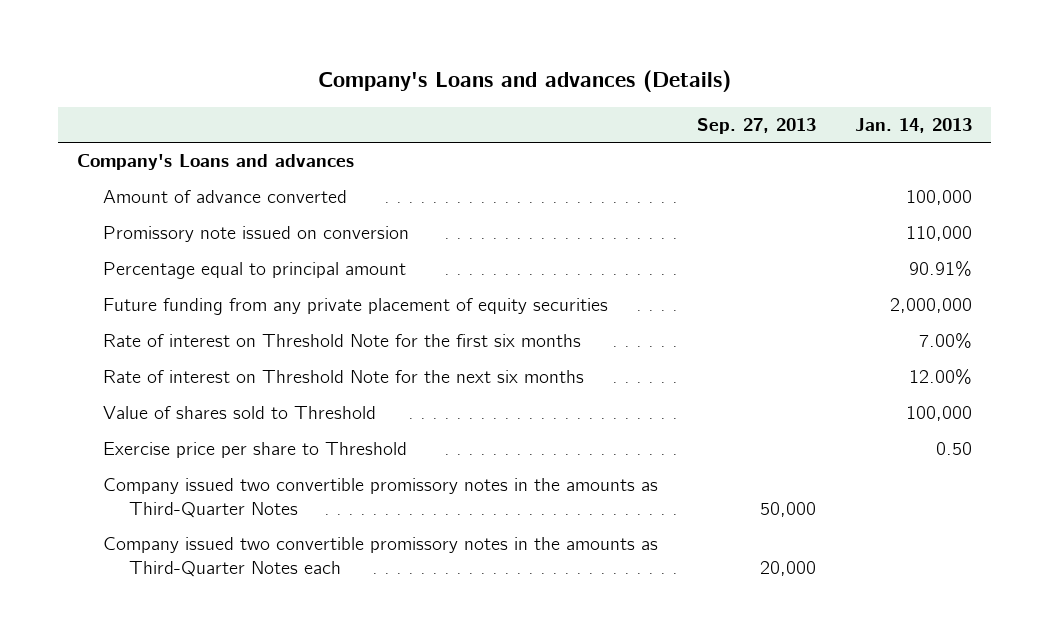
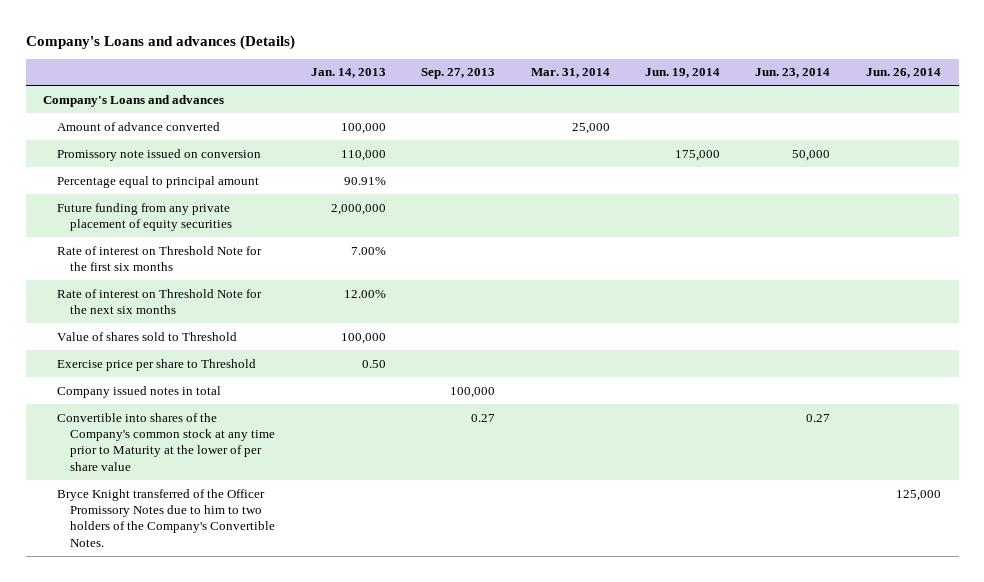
- | Sep. 27, 2013 | Jan. 14, 2013
+ | Jan. 14, 2013 | Sep. 27, 2013 | Mar. 31, 2014 | Jun. 19, 2014 | Jun. 23, 2014 | Jun. 26, 2014
- Company issued two convertible promissory notes in the amounts as Third-Quarter Notes | 50,000 |
- Company issued two convertible promissory notes in the amounts as Third-Quarter Notes each | 20,000 |
+ Company issued notes in total | | 100,000 | | | |
+ Convertible into shares of the Company's common stock at any time prior to Maturity at the lower of per share value | | 0.27 | | | 0.27 |
+ Bryce Knight transferred of the Officer Promissory Notes due to him to two holders of the Company's Convertible Notes. | | | | | | 125,000

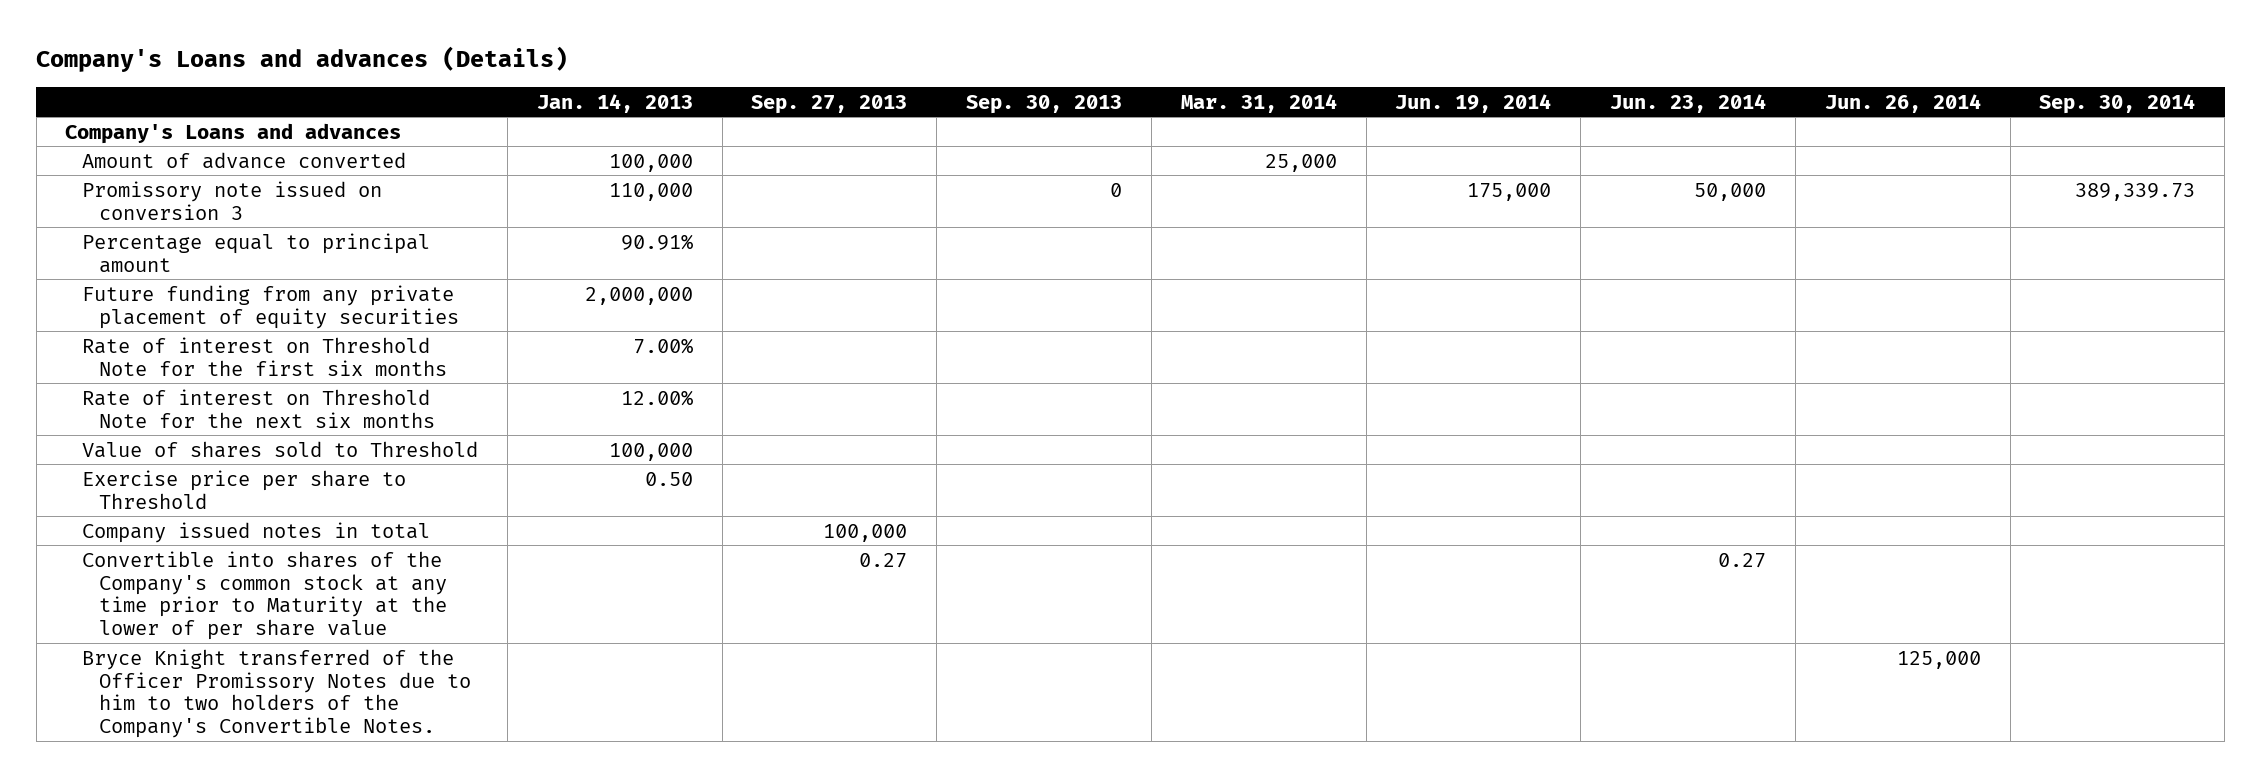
- | Jan. 14, 2013 | Sep. 27, 2013 | Mar. 31, 2014 | Jun. 19, 2014 | Jun. 23, 2014 | Jun. 26, 2014
+ | Jan. 14, 2013 | Sep. 27, 2013 | Sep. 30, 2013 | Mar. 31, 2014 | Jun. 19, 2014 | Jun. 23, 2014 | Jun. 26, 2014 | Sep. 30, 2014
- Promissory note issued on conversion | 110,000 | | | 175,000 | 50,000 |
+ Promissory note issued on conversion 3 | 110,000 | | 0 | | 175,000 | 50,000 | | 389,339.73

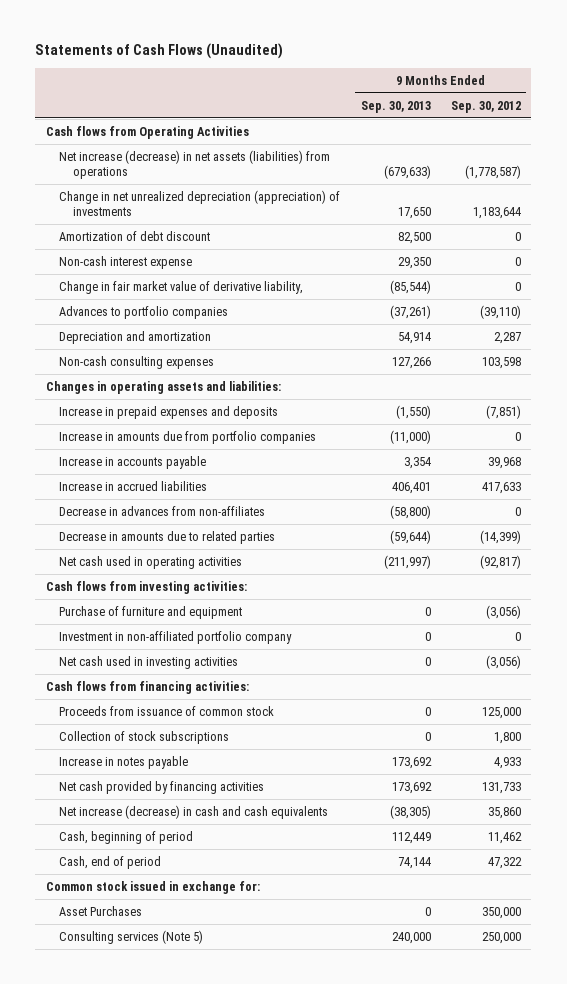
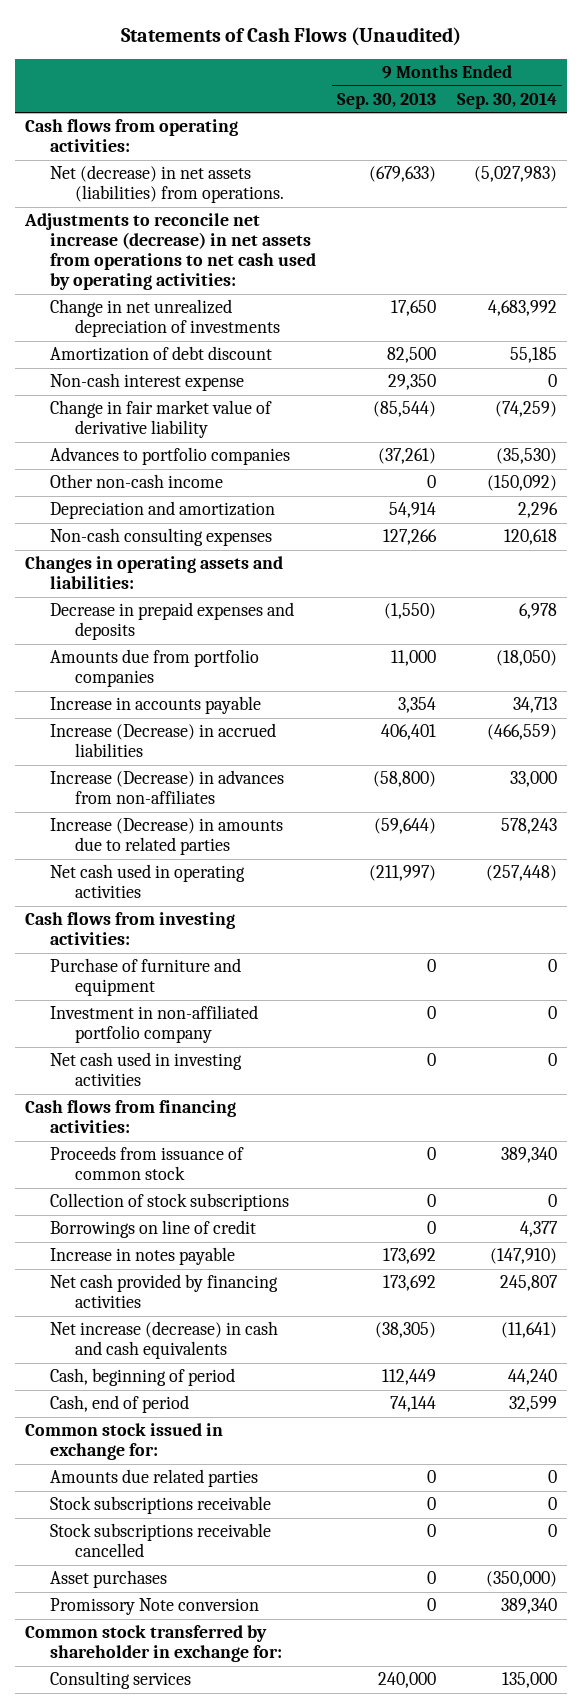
- | 9 Months Ended Sep. 30, 2013 | 9 Months Ended Sep. 30, 2012
+ | 9 Months Ended Sep. 30, 2013 | 9 Months Ended Sep. 30, 2014
- Cash flows from Operating Activities
- Net increase (decrease) in net assets (liabilities) from operations | (679,633) | (1,778,587)
- Change in net unrealized depreciation (appreciation) of investments | 17,650 | 1,183,644
+ Cash flows from operating activities:
+ Net (decrease) in net assets (liabilities) from operations. | (679,633) | (5,027,983)
+ Adjustments to reconcile net increase (decrease) in net assets from operations to net cash used by operating activities:
+ Change in net unrealized depreciation of investments | 17,650 | 4,683,992
- Change in fair market value of derivative liability, | (85,544) | 0
+ Change in fair market value of derivative liability | (85,544) | (74,259)
+ Other non-cash income | 0 | (150,092)
- Increase in prepaid expenses and deposits | (1,550) | (7,851)
- Increase in amounts due from portfolio companies | (11,000) | 0
+ Decrease in prepaid expenses and deposits | (1,550) | 6,978
+ Amounts due from portfolio companies | 11,000 | (18,050)
- Increase in accrued liabilities | 406,401 | 417,633
- Decrease in advances from non-affiliates | (58,800) | 0
- Decrease in amounts due to related parties | (59,644) | (14,399)
+ Increase (Decrease) in accrued liabilities | 406,401 | (466,559)
+ Increase (Decrease) in advances from non-affiliates | (58,800) | 33,000
+ Increase (Decrease) in amounts due to related parties | (59,644) | 578,243
+ Borrowings on line of credit | 0 | 4,377
- Asset Purchases | 0 | 350,000
- Consulting services (Note 5) | 240,000 | 250,000
+ Amounts due related parties | 0 | 0
+ Stock subscriptions receivable | 0 | 0
+ Stock subscriptions receivable cancelled | 0 | 0
+ Asset purchases | 0 | (350,000)
+ Promissory Note conversion | 0 | 389,340
+ Common stock transferred by shareholder in exchange for:
+ Consulting services | 240,000 | 135,000

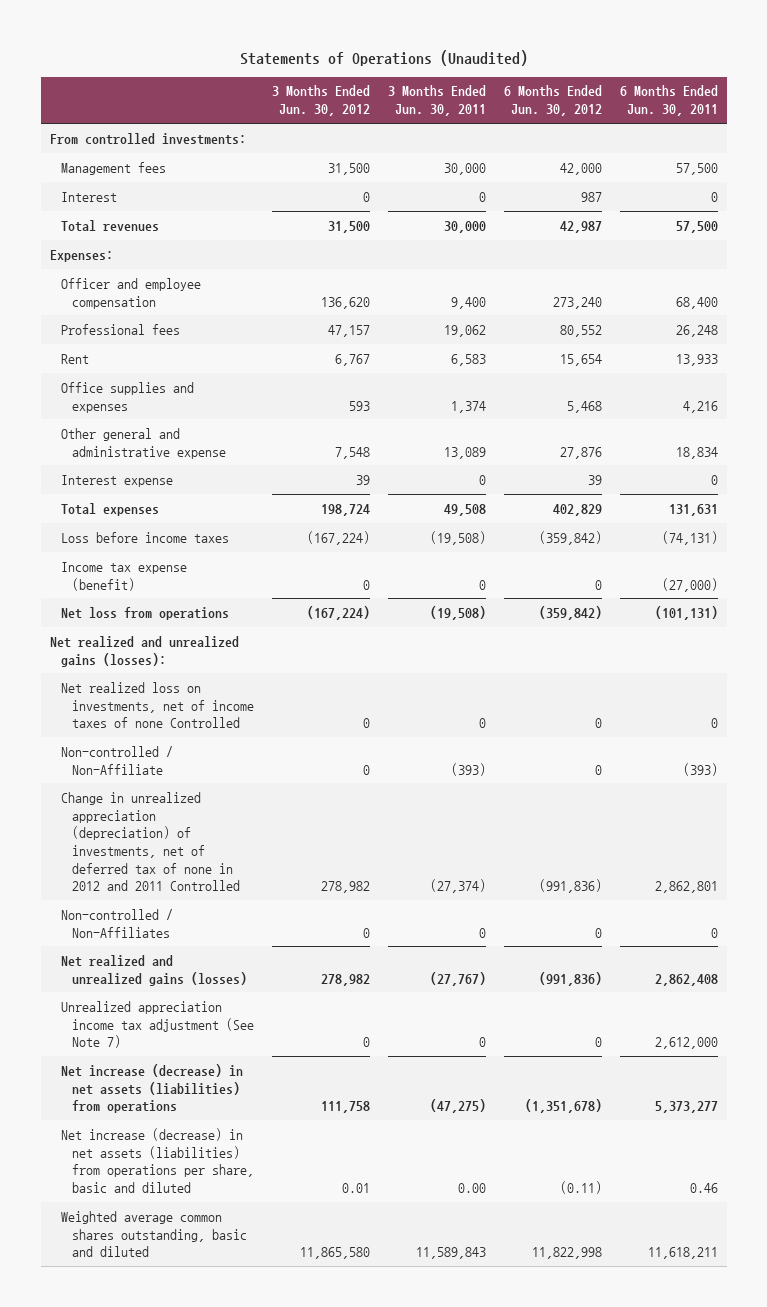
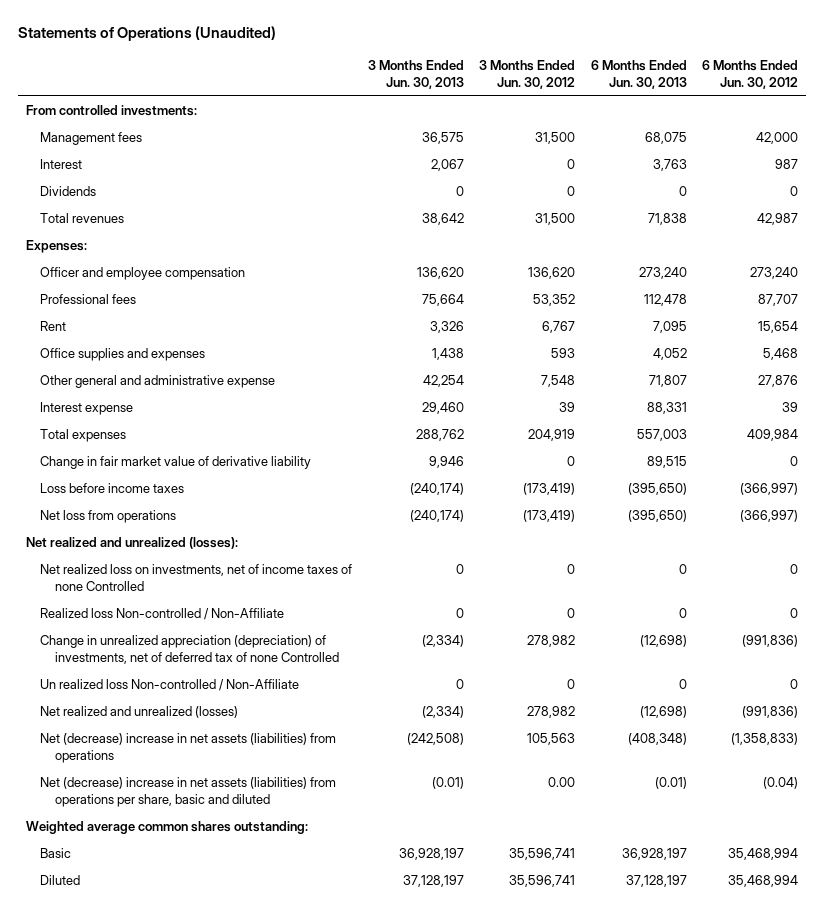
- | 3 Months Ended Jun. 30, 2012 | 3 Months Ended Jun. 30, 2011 | 6 Months Ended Jun. 30, 2012 | 6 Months Ended Jun. 30, 2011
+ | 3 Months Ended Jun. 30, 2013 | 3 Months Ended Jun. 30, 2012 | 6 Months Ended Jun. 30, 2013 | 6 Months Ended Jun. 30, 2012
+ Dividends | 0 | 0 | 0 | 0
- Professional fees | 47,157 | 19,062 | 80,552 | 26,248
+ Professional fees | 75,664 | 53,352 | 112,478 | 87,707
- Total expenses | 198,724 | 49,508 | 402,829 | 131,631
- Loss before income taxes | (167,224) | (19,508) | (359,842) | (74,131)
- Income tax expense (benefit) | 0 | 0 | 0 | (27,000)
- Net loss from operations | (167,224) | (19,508) | (359,842) | (101,131)
- Net realized and unrealized gains (losses):
+ Total expenses | 288,762 | 204,919 | 557,003 | 409,984
+ Change in fair market value of derivative liability | 9,946 | 0 | 89,515 | 0
+ Loss before income taxes | (240,174) | (173,419) | (395,650) | (366,997)
+ Net loss from operations | (240,174) | (173,419) | (395,650) | (366,997)
+ Net realized and unrealized (losses):
- Non-controlled / Non-Affiliate | 0 | (393) | 0 | (393)
- Change in unrealized appreciation (depreciation) of investments, net of deferred tax of none in 2012 and 2011 Controlled | 278,982 | (27,374) | (991,836) | 2,862,801
- Non-controlled / Non-Affiliates | 0 | 0 | 0 | 0
- Net realized and unrealized gains (losses) | 278,982 | (27,767) | (991,836) | 2,862,408
- Unrealized appreciation income tax adjustment (See Note 7) | 0 | 0 | 0 | 2,612,000
- Net increase (decrease) in net assets (liabilities) from operations | 111,758 | (47,275) | (1,351,678) | 5,373,277
- Net increase (decrease) in net assets (liabilities) from operations per share, basic and diluted | 0.01 | 0.00 | (0.11) | 0.46
- Weighted average common shares outstanding, basic and diluted | 11,865,580 | 11,589,843 | 11,822,998 | 11,618,211
+ Realized loss Non-controlled / Non-Affiliate | 0 | 0 | 0 | 0
+ Change in unrealized appreciation (depreciation) of investments, net of deferred tax of none Controlled | (2,334) | 278,982 | (12,698) | (991,836)
+ Un realized loss Non-controlled / Non-Affiliate | 0 | 0 | 0 | 0
+ Net realized and unrealized (losses) | (2,334) | 278,982 | (12,698) | (991,836)
+ Net (decrease) increase in net assets (liabilities) from operations | (242,508) | 105,563 | (408,348) | (1,358,833)
+ Net (decrease) increase in net assets (liabilities) from operations per share, basic and diluted | (0.01) | 0.00 | (0.01) | (0.04)
+ Weighted average common shares outstanding:
+ Basic | 36,928,197 | 35,596,741 | 36,928,197 | 35,468,994
+ Diluted | 37,128,197 | 35,596,741 | 37,128,197 | 35,468,994

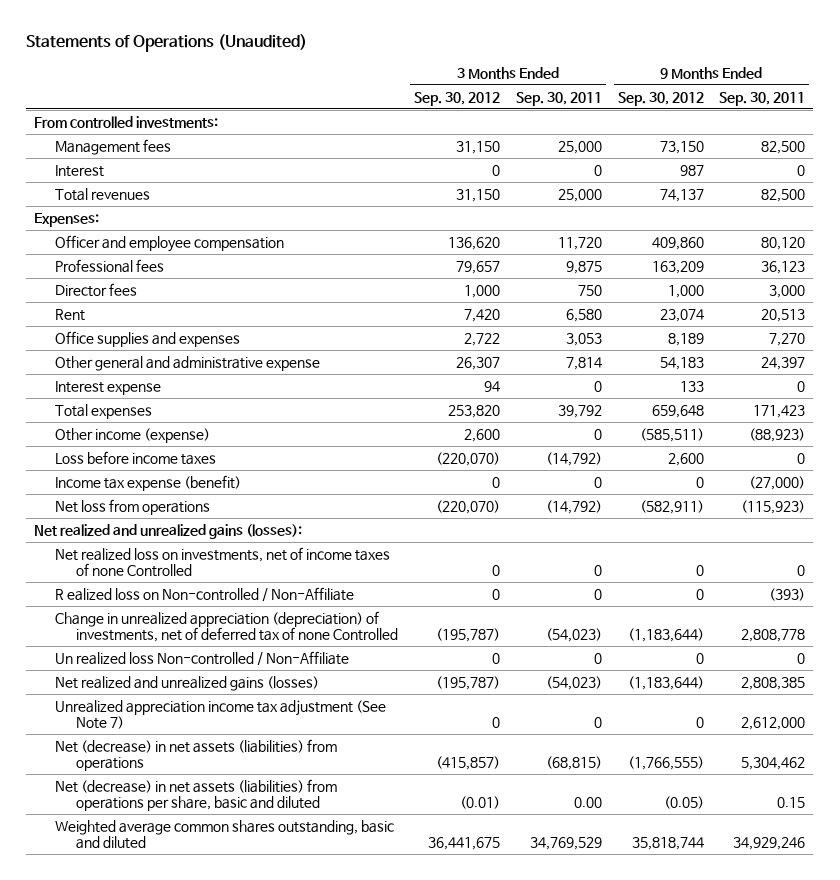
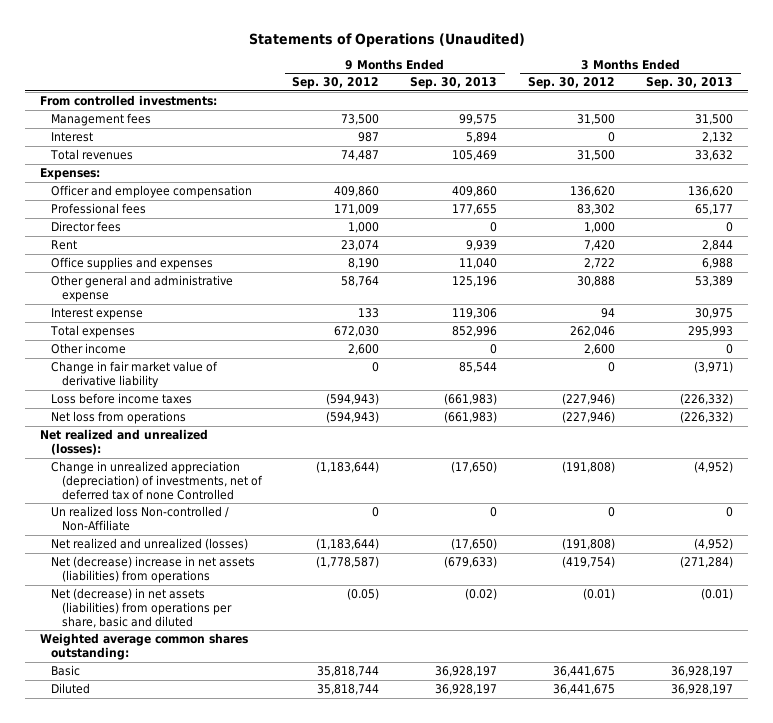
- | 3 Months Ended Sep. 30, 2012 | 3 Months Ended Sep. 30, 2011 | 9 Months Ended Sep. 30, 2012 | 9 Months Ended Sep. 30, 2011
+ | 9 Months Ended Sep. 30, 2012 | 9 Months Ended Sep. 30, 2013 | 3 Months Ended Sep. 30, 2012 | 3 Months Ended Sep. 30, 2013
- Management fees | 31,150 | 25,000 | 73,150 | 82,500
+ Management fees | 73,500 | 99,575 | 31,500 | 31,500
- Total revenues | 31,150 | 25,000 | 74,137 | 82,500
+ Total revenues | 74,487 | 105,469 | 31,500 | 33,632
- Professional fees | 79,657 | 9,875 | 163,209 | 36,123
+ Professional fees | 171,009 | 177,655 | 83,302 | 65,177
- Office supplies and expenses | 2,722 | 3,053 | 8,189 | 7,270
- Other general and administrative expense | 26,307 | 7,814 | 54,183 | 24,397
+ Office supplies and expenses | 8,190 | 11,040 | 2,722 | 6,988
+ Other general and administrative expense | 58,764 | 125,196 | 30,888 | 53,389
- Total expenses | 253,820 | 39,792 | 659,648 | 171,423
- Other income (expense) | 2,600 | 0 | (585,511) | (88,923)
- Loss before income taxes | (220,070) | (14,792) | 2,600 | 0
- Income tax expense (benefit) | 0 | 0 | 0 | (27,000)
- Net loss from operations | (220,070) | (14,792) | (582,911) | (115,923)
- Net realized and unrealized gains (losses):
- Net realized loss on investments, net of income taxes of none Controlled | 0 | 0 | 0 | 0
- R ealized loss on Non-controlled / Non-Affiliate | 0 | 0 | 0 | (393)
- Change in unrealized appreciation (depreciation) of investments, net of deferred tax of none Controlled | (195,787) | (54,023) | (1,183,644) | 2,808,778
+ Total expenses | 672,030 | 852,996 | 262,046 | 295,993
+ Other income | 2,600 | 0 | 2,600 | 0
+ Change in fair market value of derivative liability | 0 | 85,544 | 0 | (3,971)
+ Loss before income taxes | (594,943) | (661,983) | (227,946) | (226,332)
+ Net loss from operations | (594,943) | (661,983) | (227,946) | (226,332)
+ Net realized and unrealized (losses):
+ Change in unrealized appreciation (depreciation) of investments, net of deferred tax of none Controlled | (1,183,644) | (17,650) | (191,808) | (4,952)
- Net realized and unrealized gains (losses) | (195,787) | (54,023) | (1,183,644) | 2,808,385
- Unrealized appreciation income tax adjustment (See Note 7) | 0 | 0 | 0 | 2,612,000
- Net (decrease) in net assets (liabilities) from operations | (415,857) | (68,815) | (1,766,555) | 5,304,462
+ Net realized and unrealized (losses) | (1,183,644) | (17,650) | (191,808) | (4,952)
+ Net (decrease) increase in net assets (liabilities) from operations | (1,778,587) | (679,633) | (419,754) | (271,284)
- Weighted average common shares outstanding, basic and diluted | 36,441,675 | 34,769,529 | 35,818,744 | 34,929,246
+ Weighted average common shares outstanding:
+ Basic | 35,818,744 | 36,928,197 | 36,441,675 | 36,928,197
+ Diluted | 35,818,744 | 36,928,197 | 36,441,675 | 36,928,197

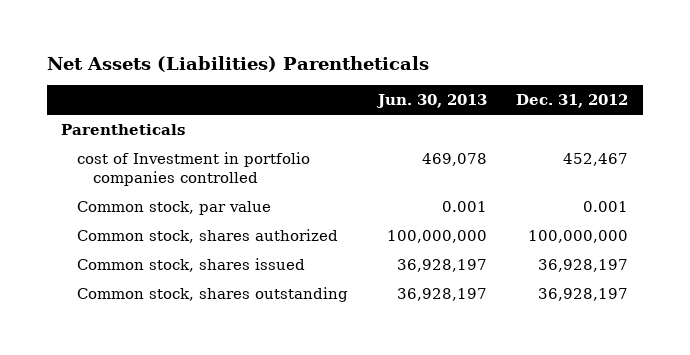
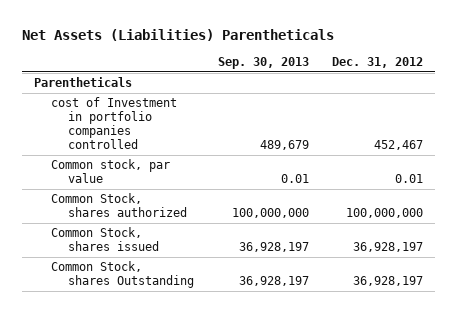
- | Jun. 30, 2013 | Dec. 31, 2012
+ | Sep. 30, 2013 | Dec. 31, 2012
- Common stock, par value | 0.001 | 0.001
- Common stock, shares authorized | 100,000,000 | 100,000,000
- Common stock, shares issued | 36,928,197 | 36,928,197
- Common stock, shares outstanding | 36,928,197 | 36,928,197
+ Common stock, par value | 0.01 | 0.01
+ Common Stock, shares authorized | 100,000,000 | 100,000,000
+ Common Stock, shares issued | 36,928,197 | 36,928,197
+ Common Stock, shares Outstanding | 36,928,197 | 36,928,197

